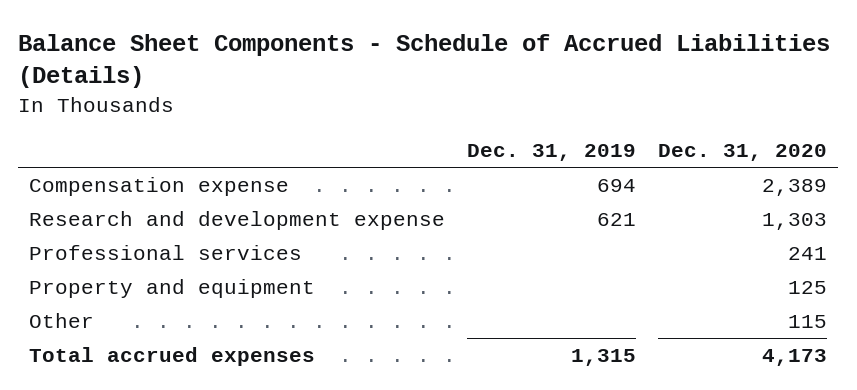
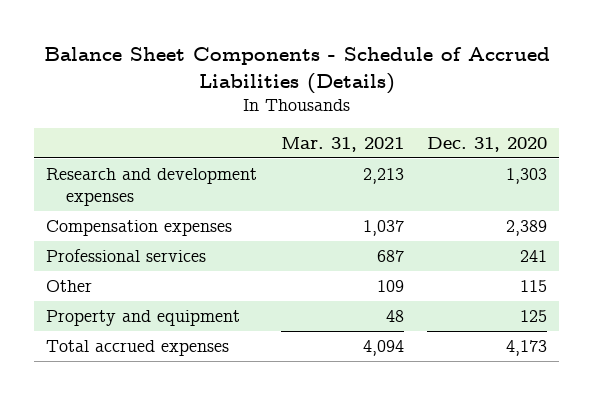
- | Dec. 31, 2019 | Dec. 31, 2020
+ | Mar. 31, 2021 | Dec. 31, 2020
- Compensation expense | 694 | 2,389
- Research and development expense | 621 | 1,303
+ Research and development expenses | 2,213 | 1,303
+ Compensation expenses | 1,037 | 2,389
moved down: Property and equipment | 48 | 125

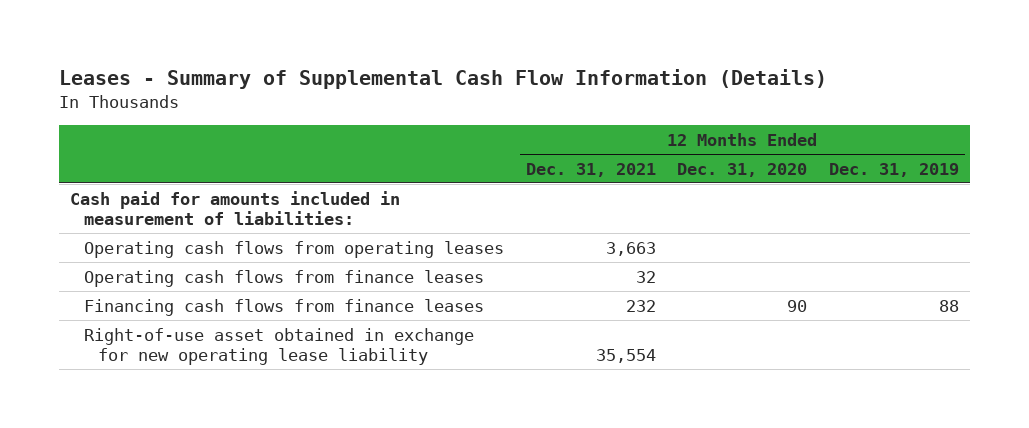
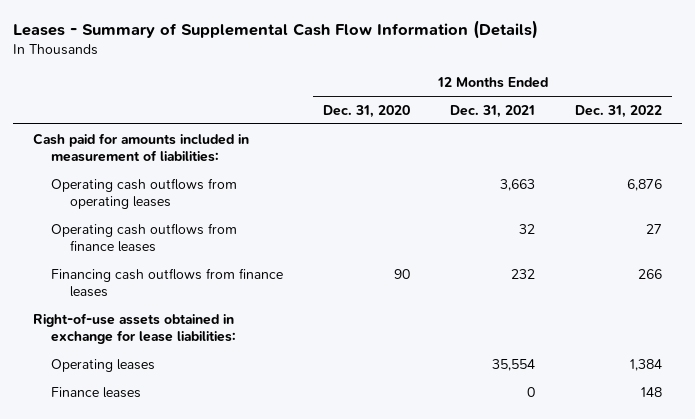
- | 12 Months Ended Dec. 31, 2021 | 12 Months Ended Dec. 31, 2020 | 12 Months Ended Dec. 31, 2019
+ | 12 Months Ended Dec. 31, 2020 | 12 Months Ended Dec. 31, 2021 | 12 Months Ended Dec. 31, 2022
- Operating cash flows from operating leases | 3,663 | |
- Operating cash flows from finance leases | 32 | |
- Financing cash flows from finance leases | 232 | 90 | 88
- Right-of-use asset obtained in exchange for new operating lease liability | 35,554 | |
+ Operating cash outflows from operating leases | | 3,663 | 6,876
+ Operating cash outflows from finance leases | | 32 | 27
+ Financing cash outflows from finance leases | 90 | 232 | 266
+ Right-of-use assets obtained in exchange for lease liabilities:
+ Operating leases | | 35,554 | 1,384
+ Finance leases | | 0 | 148

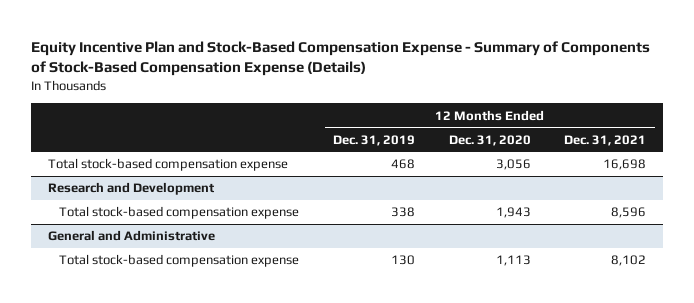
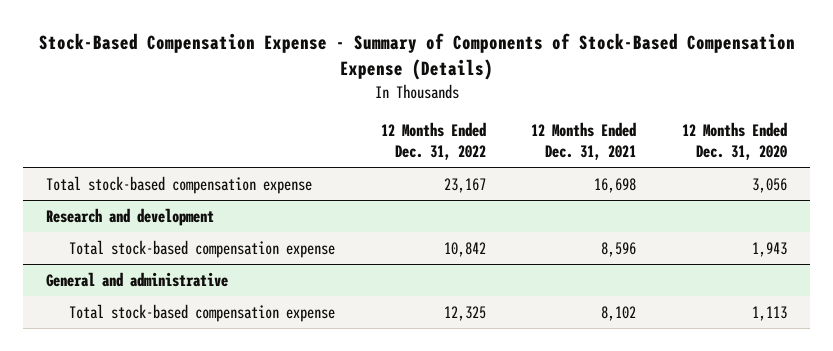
- Equity Incentive Plan and Stock-Based Compensation Expense - Summary of Components of Stock-Based Compensation Expense (Details)
+ Stock-Based Compensation Expense - Summary of Components of Stock-Based Compensation Expense (Details)
- | 12 Months Ended Dec. 31, 2019 | 12 Months Ended Dec. 31, 2020 | 12 Months Ended Dec. 31, 2021
+ | 12 Months Ended Dec. 31, 2022 | 12 Months Ended Dec. 31, 2021 | 12 Months Ended Dec. 31, 2020
- Research and Development
+ Research and development
- General and Administrative
+ General and administrative

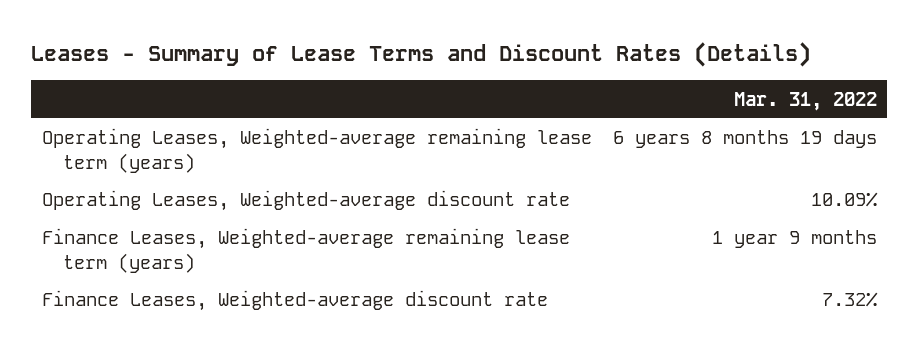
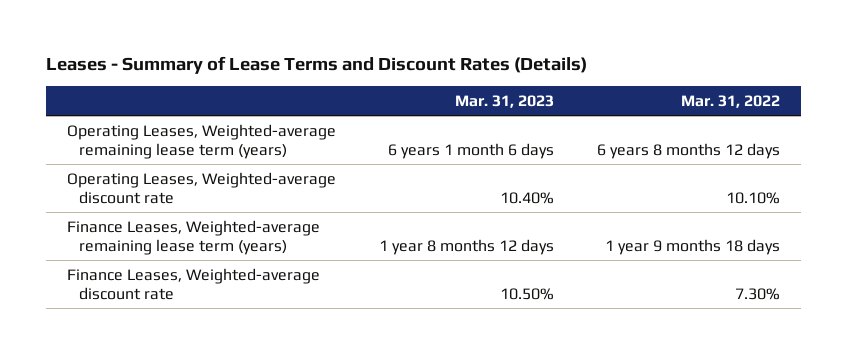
- | Mar. 31, 2022
+ | Mar. 31, 2023 | Mar. 31, 2022
- Operating Leases, Weighted-average remaining lease term (years) | 6 years 8 months 19 days
- Operating Leases, Weighted-average discount rate | 10.09%
- Finance Leases, Weighted-average remaining lease term (years) | 1 year 9 months
- Finance Leases, Weighted-average discount rate | 7.32%
+ Operating Leases, Weighted-average remaining lease term (years) | 6 years 1 month 6 days | 6 years 8 months 12 days
+ Operating Leases, Weighted-average discount rate | 10.40% | 10.10%
+ Finance Leases, Weighted-average remaining lease term (years) | 1 year 8 months 12 days | 1 year 9 months 18 days
+ Finance Leases, Weighted-average discount rate | 10.50% | 7.30%

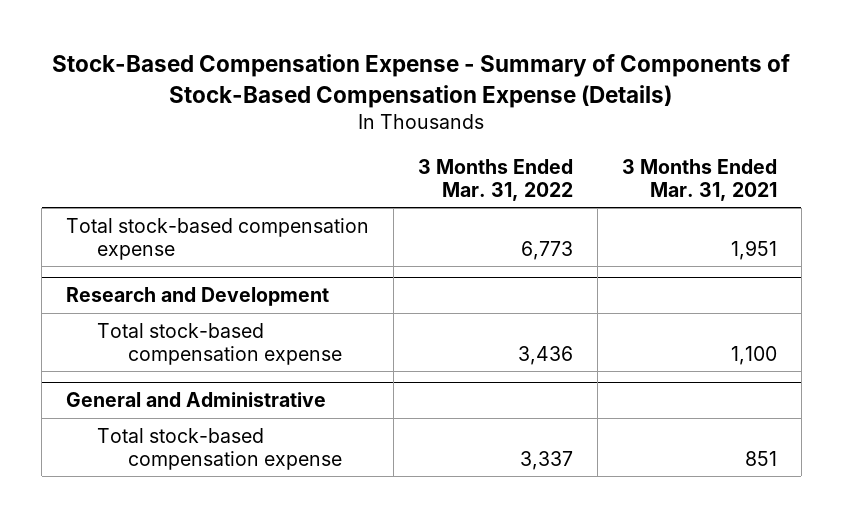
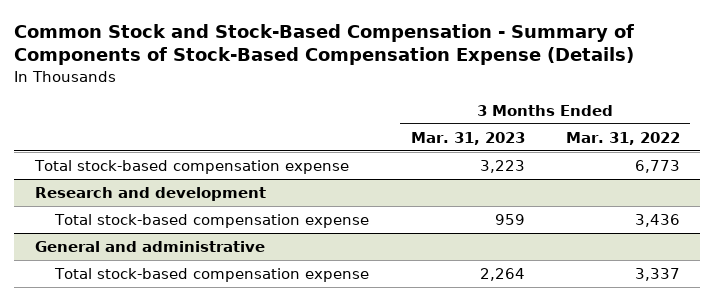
- Stock-Based Compensation Expense - Summary of Components of Stock-Based Compensation Expense (Details)
+ Common Stock and Stock-Based Compensation - Summary of Components of Stock-Based Compensation Expense (Details)
- | 3 Months Ended Mar. 31, 2022 | 3 Months Ended Mar. 31, 2021
+ | 3 Months Ended Mar. 31, 2023 | 3 Months Ended Mar. 31, 2022
- Research and Development
+ Research and development
- General and Administrative
+ General and administrative

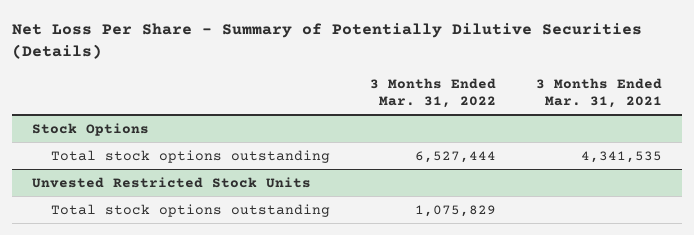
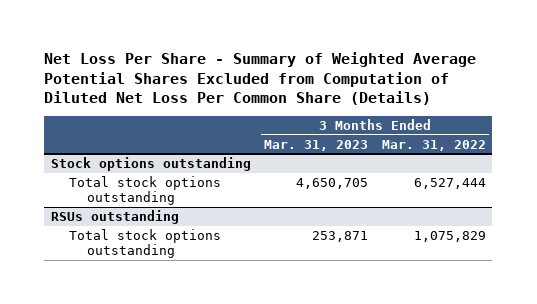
- Net Loss Per Share - Summary of Potentially Dilutive Securities (Details)
+ Net Loss Per Share - Summary of Weighted Average Potential Shares Excluded from Computation of Diluted Net Loss Per Common Share (Details)
- | 3 Months Ended Mar. 31, 2022 | 3 Months Ended Mar. 31, 2021
+ | 3 Months Ended Mar. 31, 2023 | 3 Months Ended Mar. 31, 2022
- Stock Options
+ Stock options outstanding
- Unvested Restricted Stock Units
+ RSUs outstanding

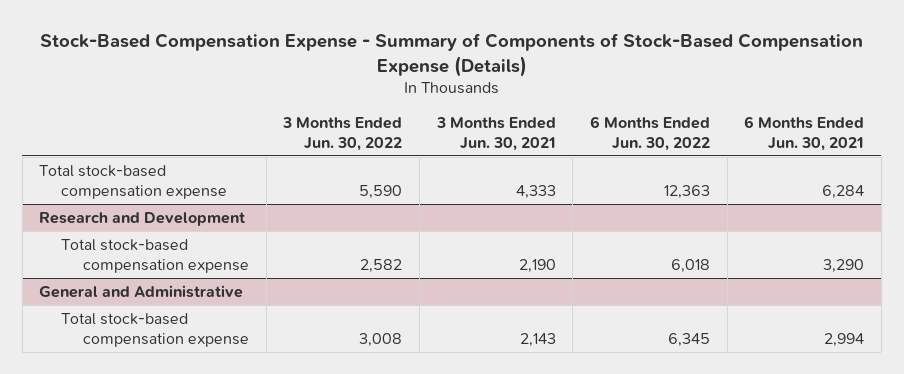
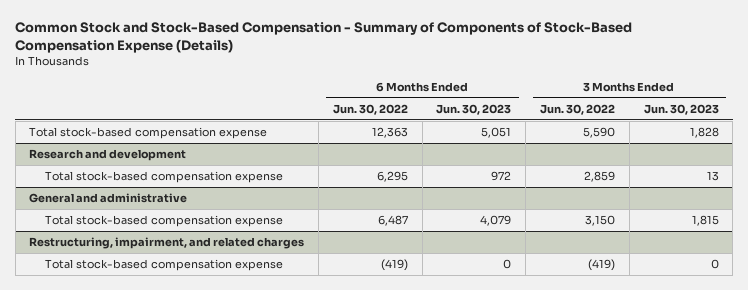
- Stock-Based Compensation Expense - Summary of Components of Stock-Based Compensation Expense (Details)
+ Common Stock and Stock-Based Compensation - Summary of Components of Stock-Based Compensation Expense (Details)
- | 3 Months Ended Jun. 30, 2022 | 3 Months Ended Jun. 30, 2021 | 6 Months Ended Jun. 30, 2022 | 6 Months Ended Jun. 30, 2021
+ | 6 Months Ended Jun. 30, 2022 | 6 Months Ended Jun. 30, 2023 | 3 Months Ended Jun. 30, 2022 | 3 Months Ended Jun. 30, 2023
- Research and Development
- Total stock-based compensation expense | 2,582 | 2,190 | 6,018 | 3,290
- General and Administrative
- Total stock-based compensation expense | 3,008 | 2,143 | 6,345 | 2,994
+ Research and development
+ Total stock-based compensation expense | 6,295 | 972 | 2,859 | 13
+ General and administrative
+ Total stock-based compensation expense | 6,487 | 4,079 | 3,150 | 1,815
+ Restructuring, impairment, and related charges
+ Total stock-based compensation expense | (419) | 0 | (419) | 0

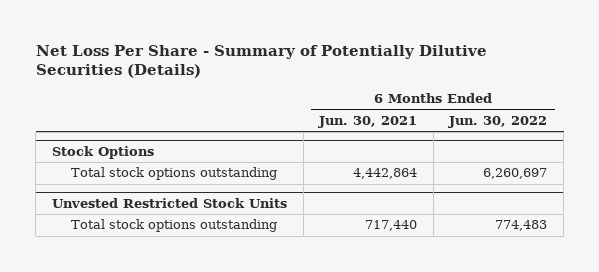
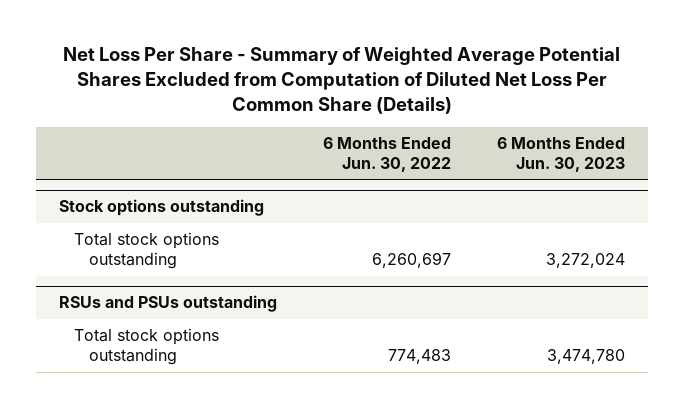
- Net Loss Per Share - Summary of Potentially Dilutive Securities (Details)
+ Net Loss Per Share - Summary of Weighted Average Potential Shares Excluded from Computation of Diluted Net Loss Per Common Share (Details)
- | 6 Months Ended Jun. 30, 2021 | 6 Months Ended Jun. 30, 2022
+ | 6 Months Ended Jun. 30, 2022 | 6 Months Ended Jun. 30, 2023
- Stock Options
+ Stock options outstanding
- Unvested Restricted Stock Units
+ RSUs and PSUs outstanding

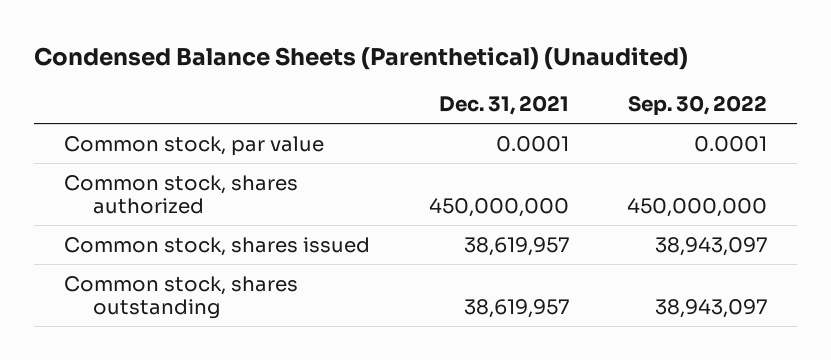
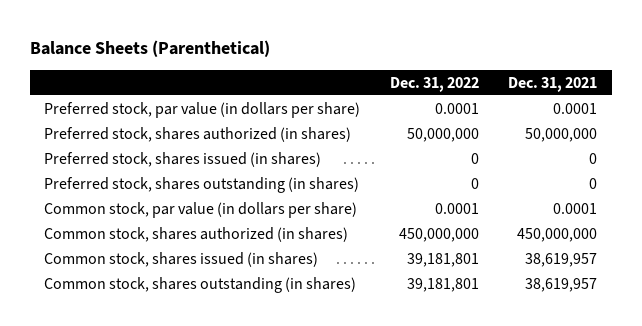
- Condensed Balance Sheets (Parenthetical) (Unaudited)
+ Balance Sheets (Parenthetical)
- | Dec. 31, 2021 | Sep. 30, 2022
+ | Dec. 31, 2022 | Dec. 31, 2021
- Common stock, par value | 0.0001 | 0.0001
- Common stock, shares authorized | 450,000,000 | 450,000,000
- Common stock, shares issued | 38,619,957 | 38,943,097
- Common stock, shares outstanding | 38,619,957 | 38,943,097
+ Preferred stock, par value (in dollars per share) | 0.0001 | 0.0001
+ Preferred stock, shares authorized (in shares) | 50,000,000 | 50,000,000
+ Preferred stock, shares issued (in shares) | 0 | 0
+ Preferred stock, shares outstanding (in shares) | 0 | 0
+ Common stock, par value (in dollars per share) | 0.0001 | 0.0001
+ Common stock, shares authorized (in shares) | 450,000,000 | 450,000,000
+ Common stock, shares issued (in shares) | 39,181,801 | 38,619,957
+ Common stock, shares outstanding (in shares) | 39,181,801 | 38,619,957

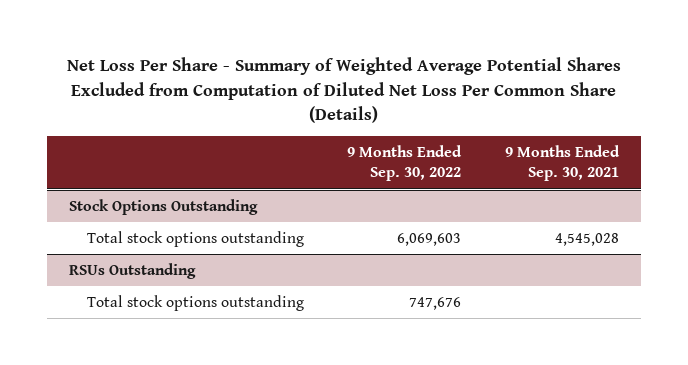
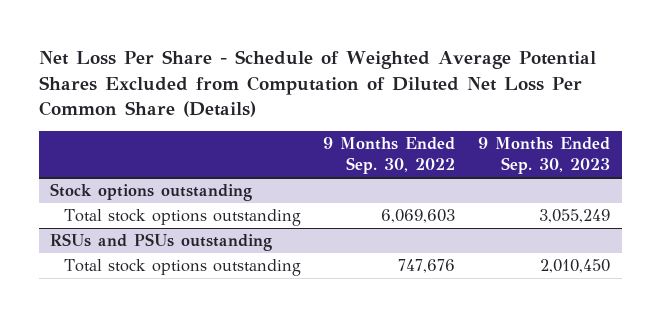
- Net Loss Per Share - Summary of Weighted Average Potential Shares Excluded from Computation of Diluted Net Loss Per Common Share (Details)
+ Net Loss Per Share - Schedule of Weighted Average Potential Shares Excluded from Computation of Diluted Net Loss Per Common Share (Details)
- | 9 Months Ended Sep. 30, 2022 | 9 Months Ended Sep. 30, 2021
+ | 9 Months Ended Sep. 30, 2022 | 9 Months Ended Sep. 30, 2023
- Stock Options Outstanding
+ Stock options outstanding
- RSUs Outstanding
+ RSUs and PSUs outstanding

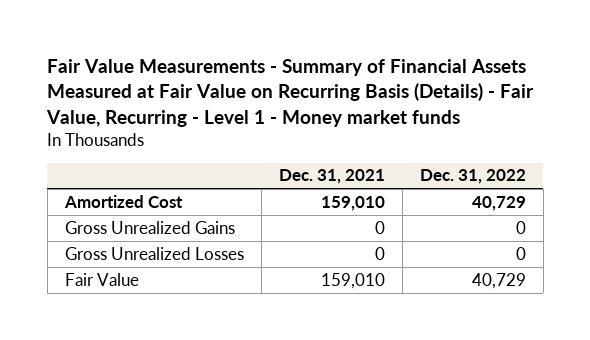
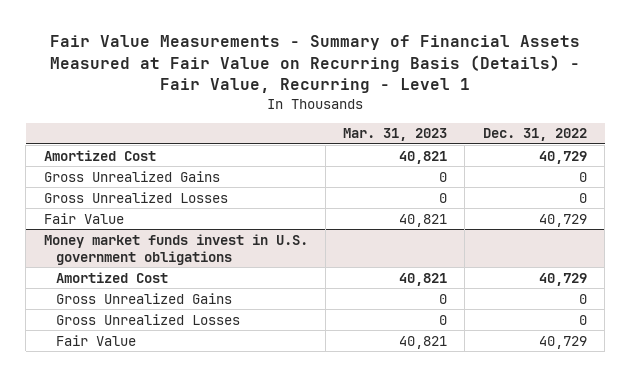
- Fair Value Measurements - Summary of Financial Assets Measured at Fair Value on Recurring Basis (Details) - Fair Value, Recurring - Level 1 - Money market funds
+ Fair Value Measurements - Summary of Financial Assets Measured at Fair Value on Recurring Basis (Details) - Fair Value, Recurring - Level 1
- | Dec. 31, 2021 | Dec. 31, 2022
+ | Mar. 31, 2023 | Dec. 31, 2022
+ Money market funds invest in U.S. government obligations
+ Amortized Cost | 40,821 | 40,729
+ Gross Unrealized Gains | 0 | 0
+ Gross Unrealized Losses | 0 | 0
+ Fair Value | 40,821 | 40,729

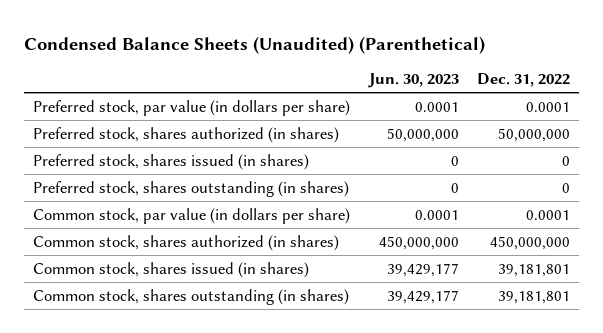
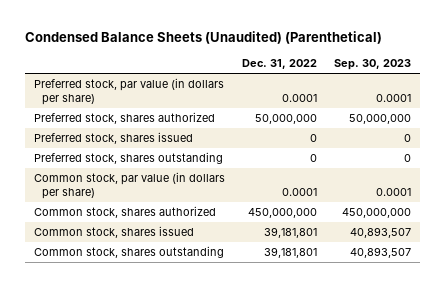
- | Jun. 30, 2023 | Dec. 31, 2022
+ | Dec. 31, 2022 | Sep. 30, 2023
- Preferred stock, shares authorized (in shares) | 50,000,000 | 50,000,000
- Preferred stock, shares issued (in shares) | 0 | 0
- Preferred stock, shares outstanding (in shares) | 0 | 0
+ Preferred stock, shares authorized | 50,000,000 | 50,000,000
+ Preferred stock, shares issued | 0 | 0
+ Preferred stock, shares outstanding | 0 | 0
- Common stock, shares authorized (in shares) | 450,000,000 | 450,000,000
- Common stock, shares issued (in shares) | 39,429,177 | 39,181,801
- Common stock, shares outstanding (in shares) | 39,429,177 | 39,181,801
+ Common stock, shares authorized | 450,000,000 | 450,000,000
+ Common stock, shares issued | 39,181,801 | 40,893,507
+ Common stock, shares outstanding | 39,181,801 | 40,893,507

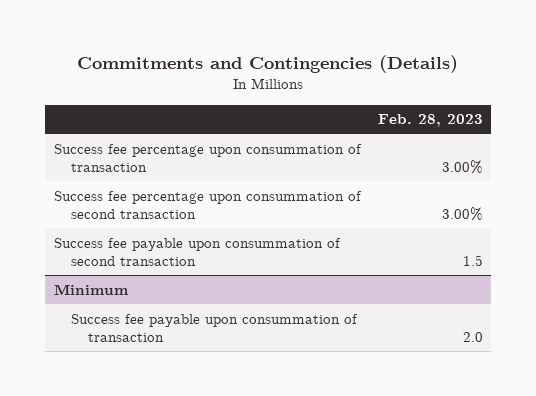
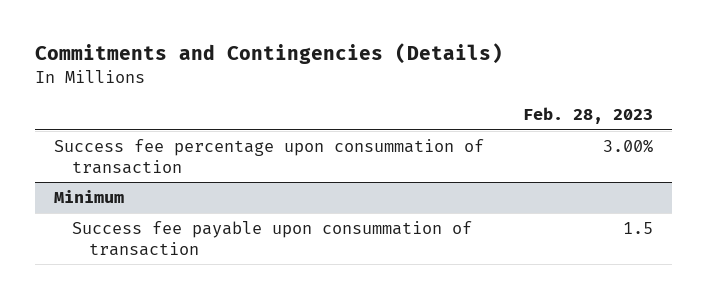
- Success fee percentage upon consummation of second transaction | 3.00%
- Success fee payable upon consummation of second transaction | 1.5
@ Minimum
- Success fee payable upon consummation of transaction | 2.0
+ Success fee payable upon consummation of transaction | 1.5

